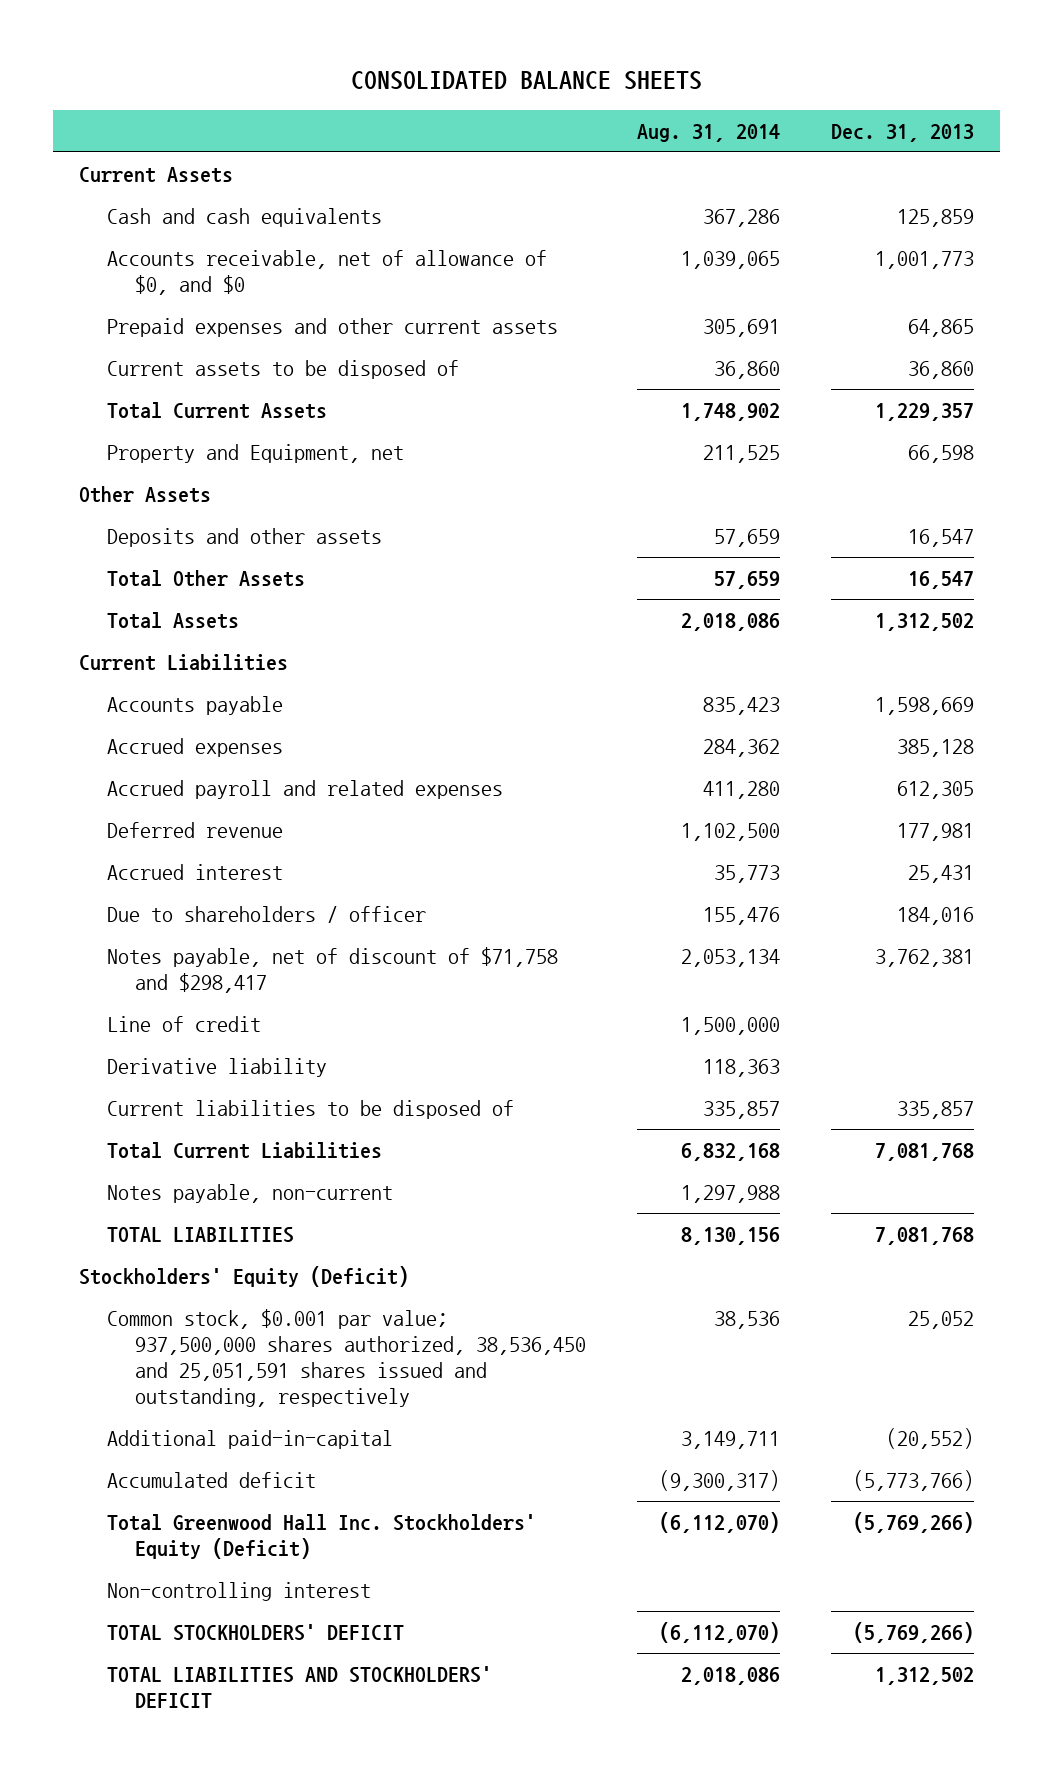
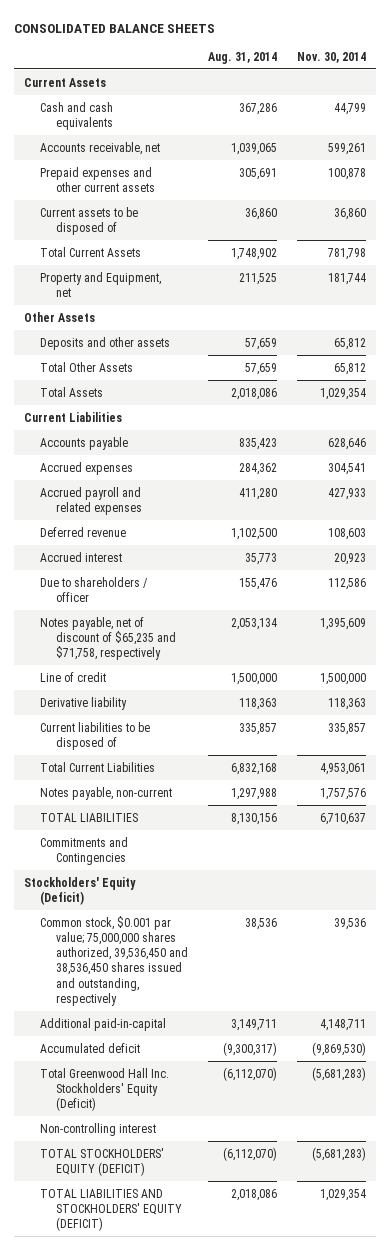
- | Aug. 31, 2014 | Dec. 31, 2013
+ | Aug. 31, 2014 | Nov. 30, 2014
- Accounts receivable, net of allowance of $0, and $0 | 1,039,065 | 1,001,773
+ Accounts receivable, net | 1,039,065 | 599,261
- Notes payable, net of discount of $71,758 and $298,417 | 2,053,134 | 3,762,381
+ Notes payable, net of discount of $65,235 and $71,758, respectively | 2,053,134 | 1,395,609
+ Commitments and Contingencies
- Common stock, $0.001 par value; 937,500,000 shares authorized, 38,536,450 and 25,051,591 shares issued and outstanding, respectively | 38,536 | 25,052
+ Common stock, $0.001 par value; 75,000,000 shares authorized, 39,536,450 and 38,536,450 shares issued and outstanding, respectively | 38,536 | 39,536
- TOTAL STOCKHOLDERS' DEFICIT | (6,112,070) | (5,769,266)
- TOTAL LIABILITIES AND STOCKHOLDERS' DEFICIT | 2,018,086 | 1,312,502
+ TOTAL STOCKHOLDERS' EQUITY (DEFICIT) | (6,112,070) | (5,681,283)
+ TOTAL LIABILITIES AND STOCKHOLDERS' EQUITY (DEFICIT) | 2,018,086 | 1,029,354

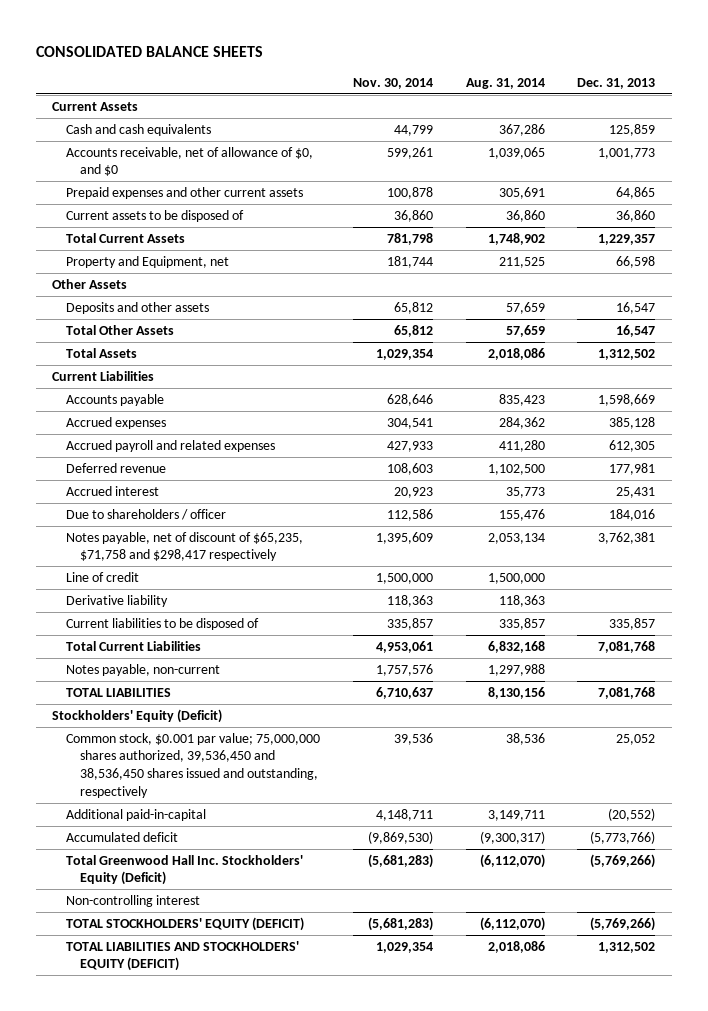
- | Aug. 31, 2014 | Nov. 30, 2014
+ | Nov. 30, 2014 | Aug. 31, 2014 | Dec. 31, 2013
- Accounts receivable, net | 1,039,065 | 599,261
+ Accounts receivable, net of allowance of $0, and $0 | 599,261 | 1,039,065 | 1,001,773
- Notes payable, net of discount of $65,235 and $71,758, respectively | 2,053,134 | 1,395,609
+ Notes payable, net of discount of $65,235, $71,758 and $298,417 respectively | 1,395,609 | 2,053,134 | 3,762,381
- Commitments and Contingencies

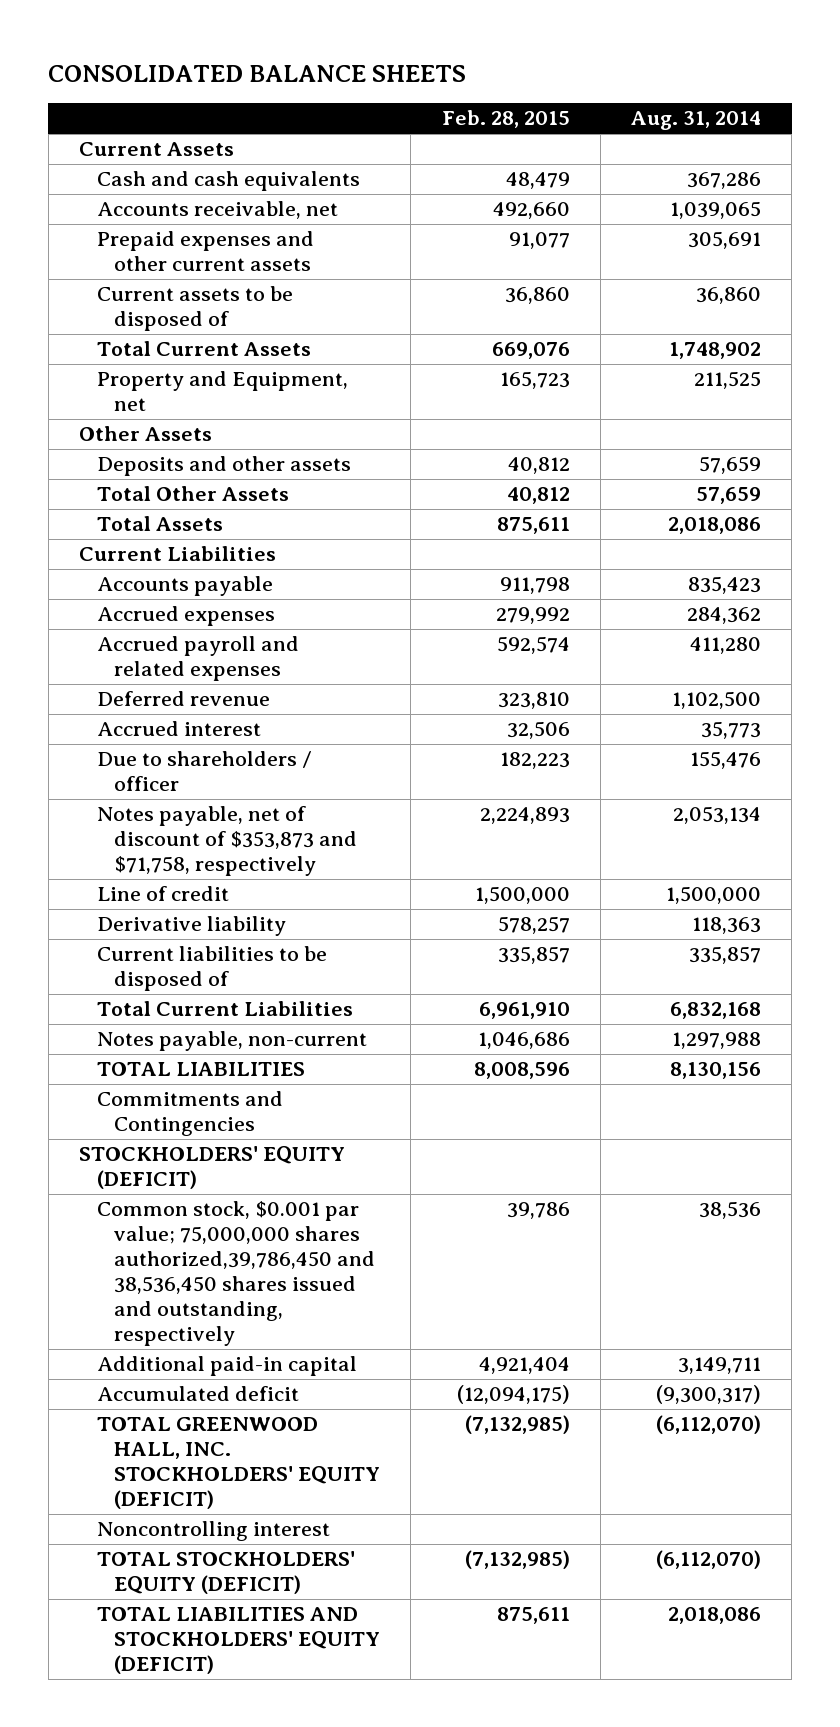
- | Nov. 30, 2014 | Aug. 31, 2014 | Dec. 31, 2013
+ | Feb. 28, 2015 | Aug. 31, 2014
- Accounts receivable, net of allowance of $0, and $0 | 599,261 | 1,039,065 | 1,001,773
+ Accounts receivable, net | 492,660 | 1,039,065
- Notes payable, net of discount of $65,235, $71,758 and $298,417 respectively | 1,395,609 | 2,053,134 | 3,762,381
+ Notes payable, net of discount of $353,873 and $71,758, respectively | 2,224,893 | 2,053,134
- Stockholders' Equity (Deficit)
- Common stock, $0.001 par value; 75,000,000 shares authorized, 39,536,450 and 38,536,450 shares issued and outstanding, respectively | 39,536 | 38,536 | 25,052
- Additional paid-in-capital | 4,148,711 | 3,149,711 | (20,552)
+ Commitments and Contingencies
+ STOCKHOLDERS' EQUITY (DEFICIT)
+ Common stock, $0.001 par value; 75,000,000 shares authorized,39,786,450 and 38,536,450 shares issued and outstanding, respectively | 39,786 | 38,536
+ Additional paid-in capital | 4,921,404 | 3,149,711
- Total Greenwood Hall Inc. Stockholders' Equity (Deficit) | (5,681,283) | (6,112,070) | (5,769,266)
- Non-controlling interest
+ TOTAL GREENWOOD HALL, INC. STOCKHOLDERS' EQUITY (DEFICIT) | (7,132,985) | (6,112,070)
+ Noncontrolling interest

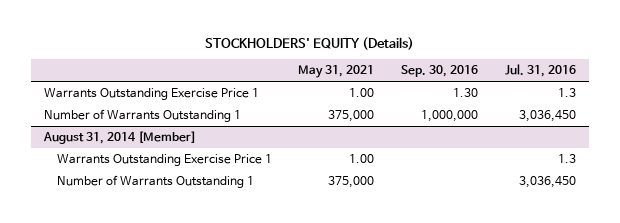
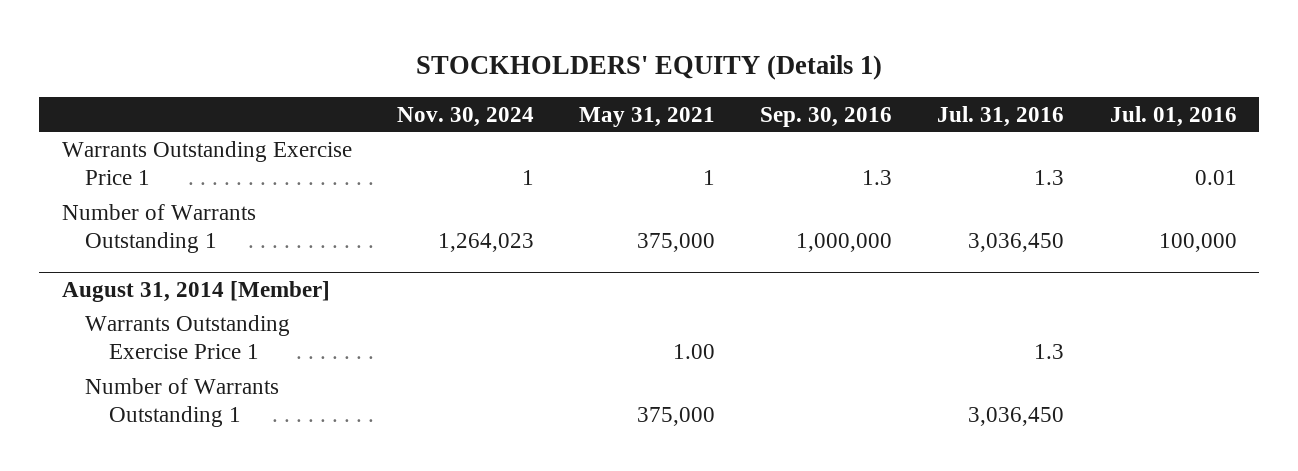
- STOCKHOLDERS' EQUITY (Details)
+ STOCKHOLDERS' EQUITY (Details 1)
- | May 31, 2021 | Sep. 30, 2016 | Jul. 31, 2016
+ | Nov. 30, 2024 | May 31, 2021 | Sep. 30, 2016 | Jul. 31, 2016 | Jul. 01, 2016
- Warrants Outstanding Exercise Price 1 | 1.00 | 1.30 | 1.3
+ Warrants Outstanding Exercise Price 1 | 1 | 1 | 1.3 | 1.3 | 0.01

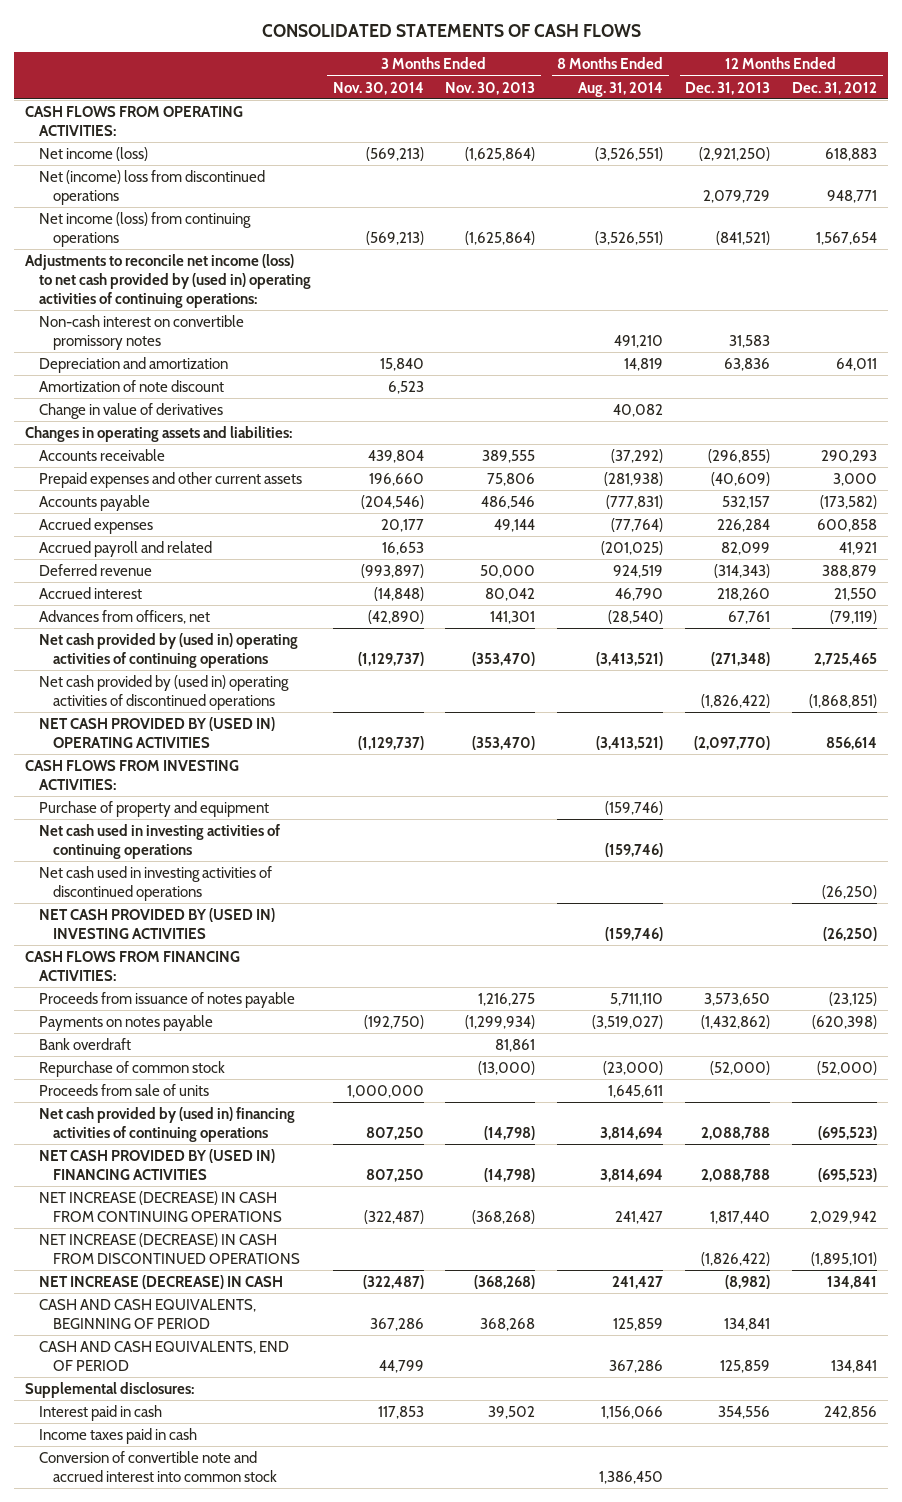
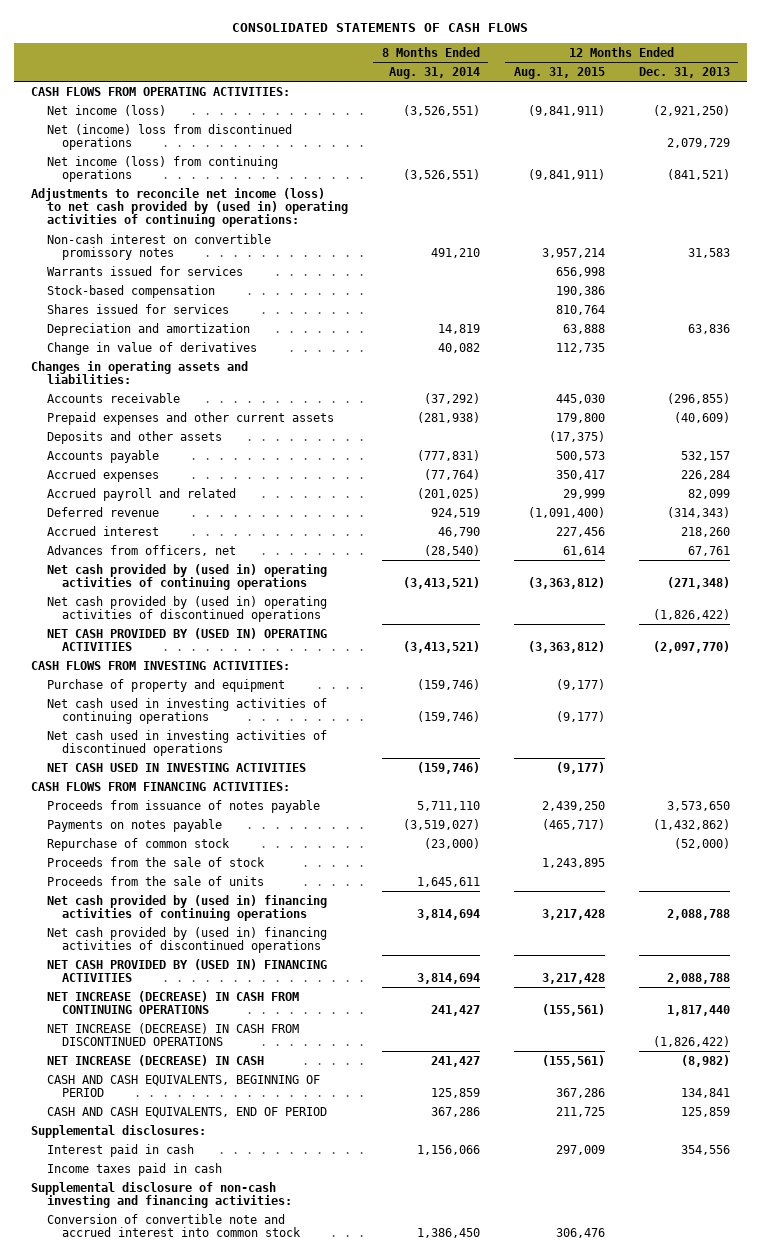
- | 3 Months Ended Nov. 30, 2014 | 3 Months Ended Nov. 30, 2013 | 8 Months Ended Aug. 31, 2014 | 12 Months Ended Dec. 31, 2013 | 12 Months Ended Dec. 31, 2012
+ | 8 Months Ended Aug. 31, 2014 | 12 Months Ended Aug. 31, 2015 | 12 Months Ended Dec. 31, 2013
+ Warrants issued for services | | 656,998 |
+ Stock-based compensation | | 190,386 |
+ Shares issued for services | | 810,764 |
- Amortization of note discount | 6,523 | | | |
+ Deposits and other assets | | (17,375) |
- NET CASH PROVIDED BY (USED IN) INVESTING ACTIVITIES | | | (159,746) | | (26,250)
+ NET CASH USED IN INVESTING ACTIVITIES | (159,746) | (9,177) |
- Bank overdraft | | 81,861 | | |
- Proceeds from sale of units | 1,000,000 | | 1,645,611 | |
+ Proceeds from the sale of stock | | 1,243,895 |
+ Proceeds from the sale of units | 1,645,611 | |
+ Net cash provided by (used in) financing activities of discontinued operations
+ Supplemental disclosure of non-cash investing and financing activities:

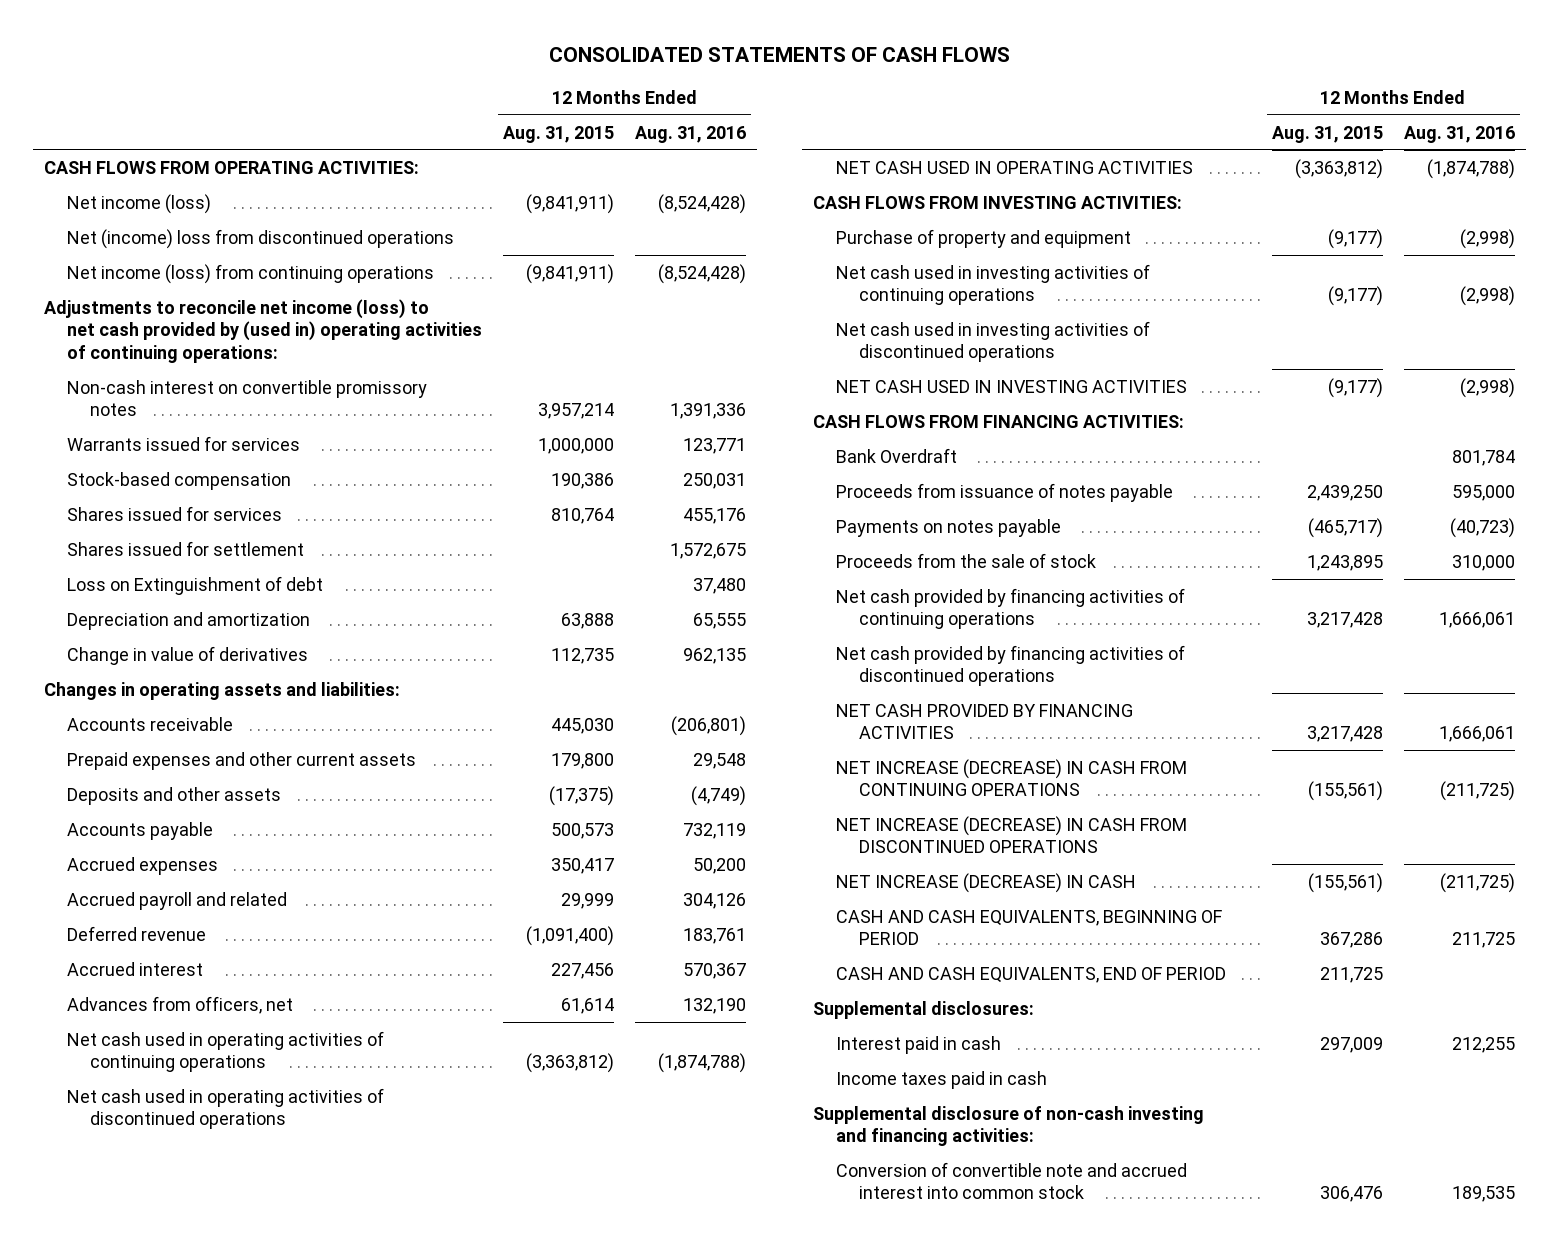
- | 8 Months Ended Aug. 31, 2014 | 12 Months Ended Aug. 31, 2015 | 12 Months Ended Dec. 31, 2013
+ | 12 Months Ended Aug. 31, 2015 | 12 Months Ended Aug. 31, 2016
- Warrants issued for services | | 656,998 |
+ Warrants issued for services | 1,000,000 | 123,771
+ Shares issued for settlement | | 1,572,675
+ Loss on Extinguishment of debt | | 37,480
- Net cash provided by (used in) operating activities of continuing operations | (3,413,521) | (3,363,812) | (271,348)
- Net cash provided by (used in) operating activities of discontinued operations | | | (1,826,422)
- NET CASH PROVIDED BY (USED IN) OPERATING ACTIVITIES | (3,413,521) | (3,363,812) | (2,097,770)
+ Net cash used in operating activities of continuing operations | (3,363,812) | (1,874,788)
+ Net cash used in operating activities of discontinued operations
+ NET CASH USED IN OPERATING ACTIVITIES | (3,363,812) | (1,874,788)
+ Bank Overdraft | | 801,784
- Repurchase of common stock | (23,000) | | (52,000)
- Proceeds from the sale of units | 1,645,611 | |
- Net cash provided by (used in) financing activities of continuing operations | 3,814,694 | 3,217,428 | 2,088,788
- Net cash provided by (used in) financing activities of discontinued operations
- NET CASH PROVIDED BY (USED IN) FINANCING ACTIVITIES | 3,814,694 | 3,217,428 | 2,088,788
+ Net cash provided by financing activities of continuing operations | 3,217,428 | 1,666,061
+ Net cash provided by financing activities of discontinued operations
+ NET CASH PROVIDED BY FINANCING ACTIVITIES | 3,217,428 | 1,666,061

